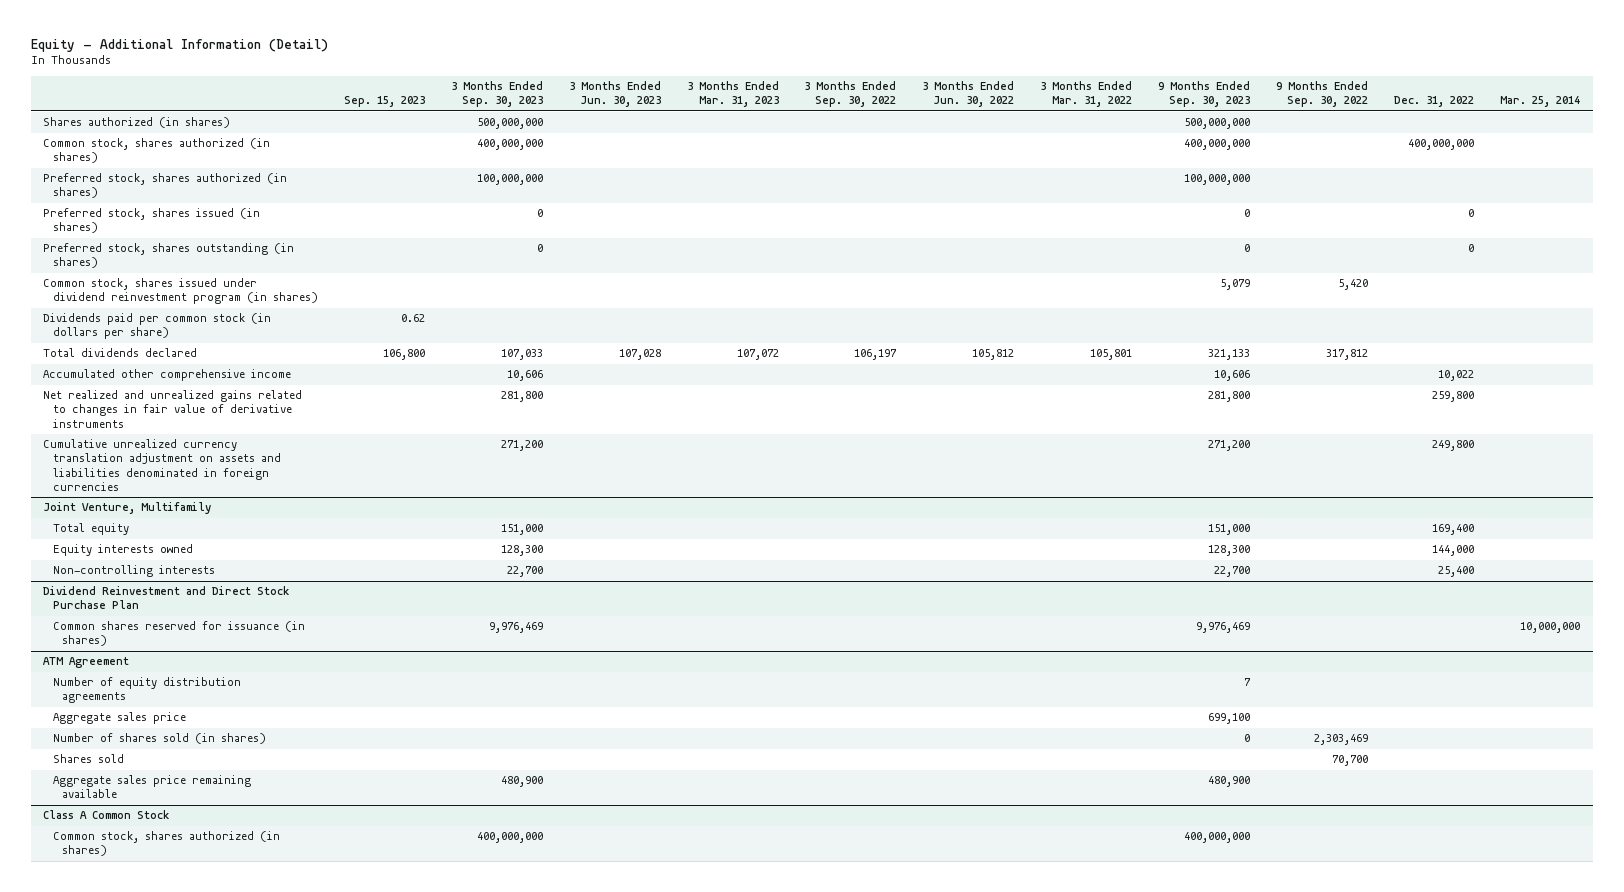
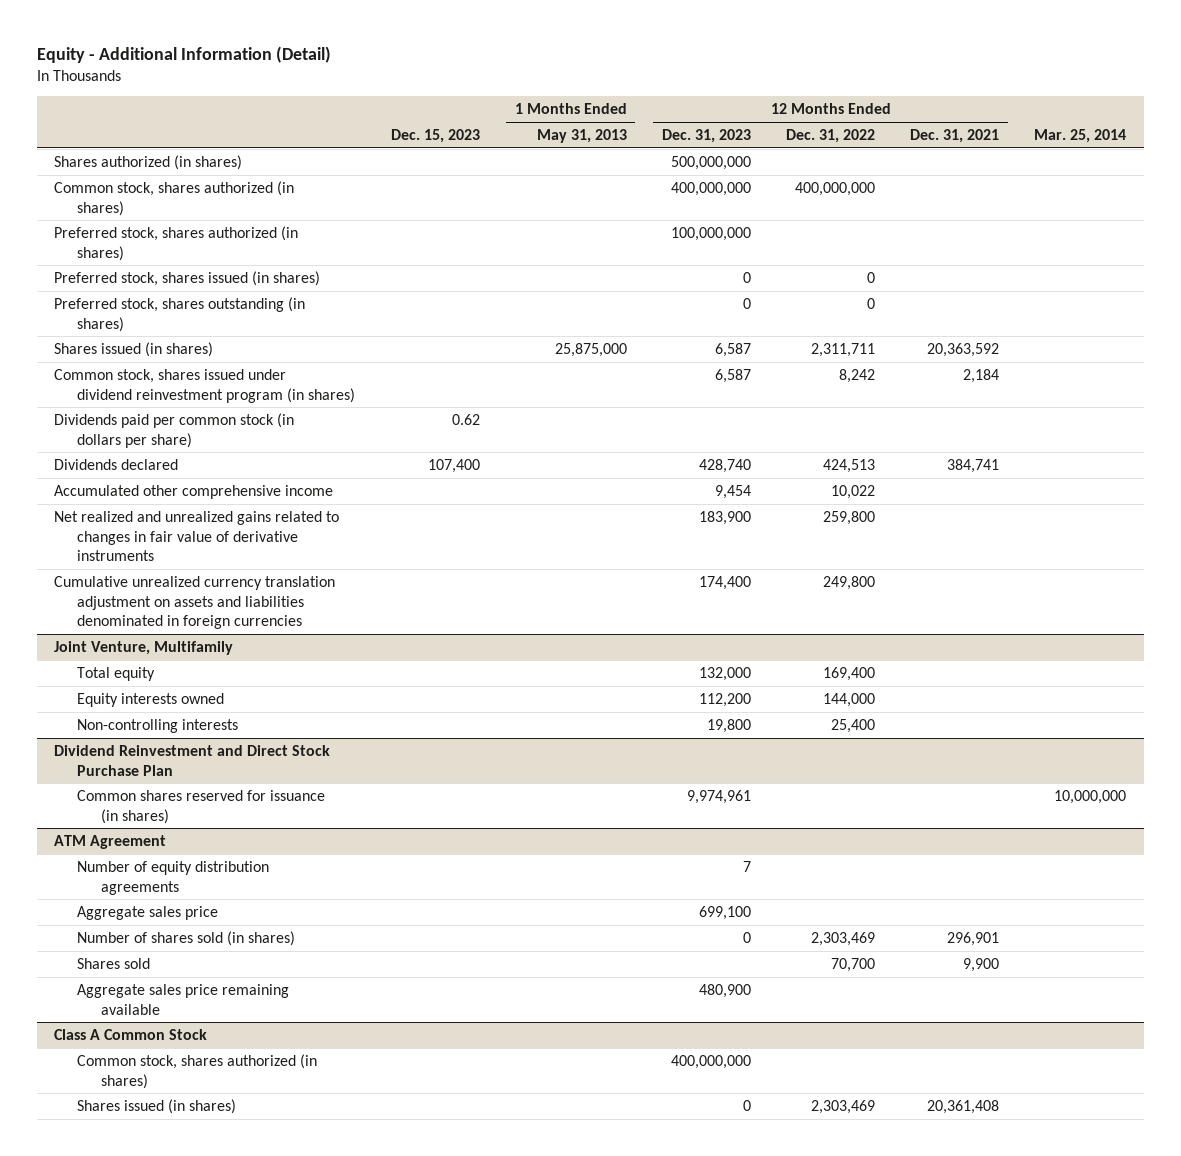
- | Sep. 15, 2023 | 3 Months Ended Sep. 30, 2023 | 3 Months Ended Jun. 30, 2023 | 3 Months Ended Mar. 31, 2023 | 3 Months Ended Sep. 30, 2022 | 3 Months Ended Jun. 30, 2022 | 3 Months Ended Mar. 31, 2022 | 9 Months Ended Sep. 30, 2023 | 9 Months Ended Sep. 30, 2022 | Dec. 31, 2022 | Mar. 25, 2014
+ | Dec. 15, 2023 | 1 Months Ended May 31, 2013 | 12 Months Ended Dec. 31, 2023 | 12 Months Ended Dec. 31, 2022 | 12 Months Ended Dec. 31, 2021 | Mar. 25, 2014
+ Shares issued (in shares) | | 25,875,000 | 6,587 | 2,311,711 | 20,363,592 |
- Total dividends declared | 106,800 | 107,033 | 107,028 | 107,072 | 106,197 | 105,812 | 105,801 | 321,133 | 317,812 | |
+ Dividends declared | 107,400 | | 428,740 | 424,513 | 384,741 |
@ Class A Common Stock
+ Shares issued (in shares) | | | 0 | 2,303,469 | 20,361,408 |

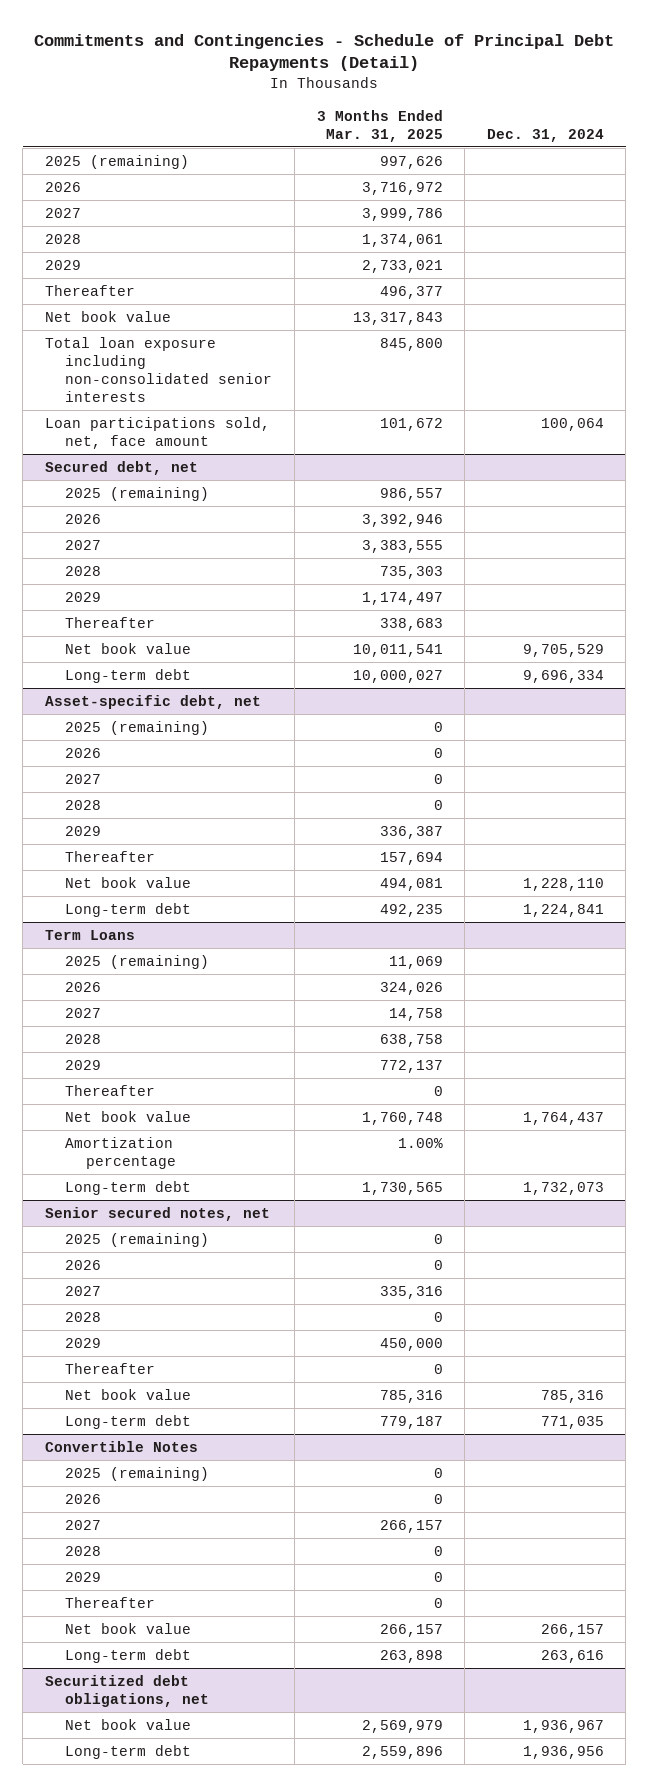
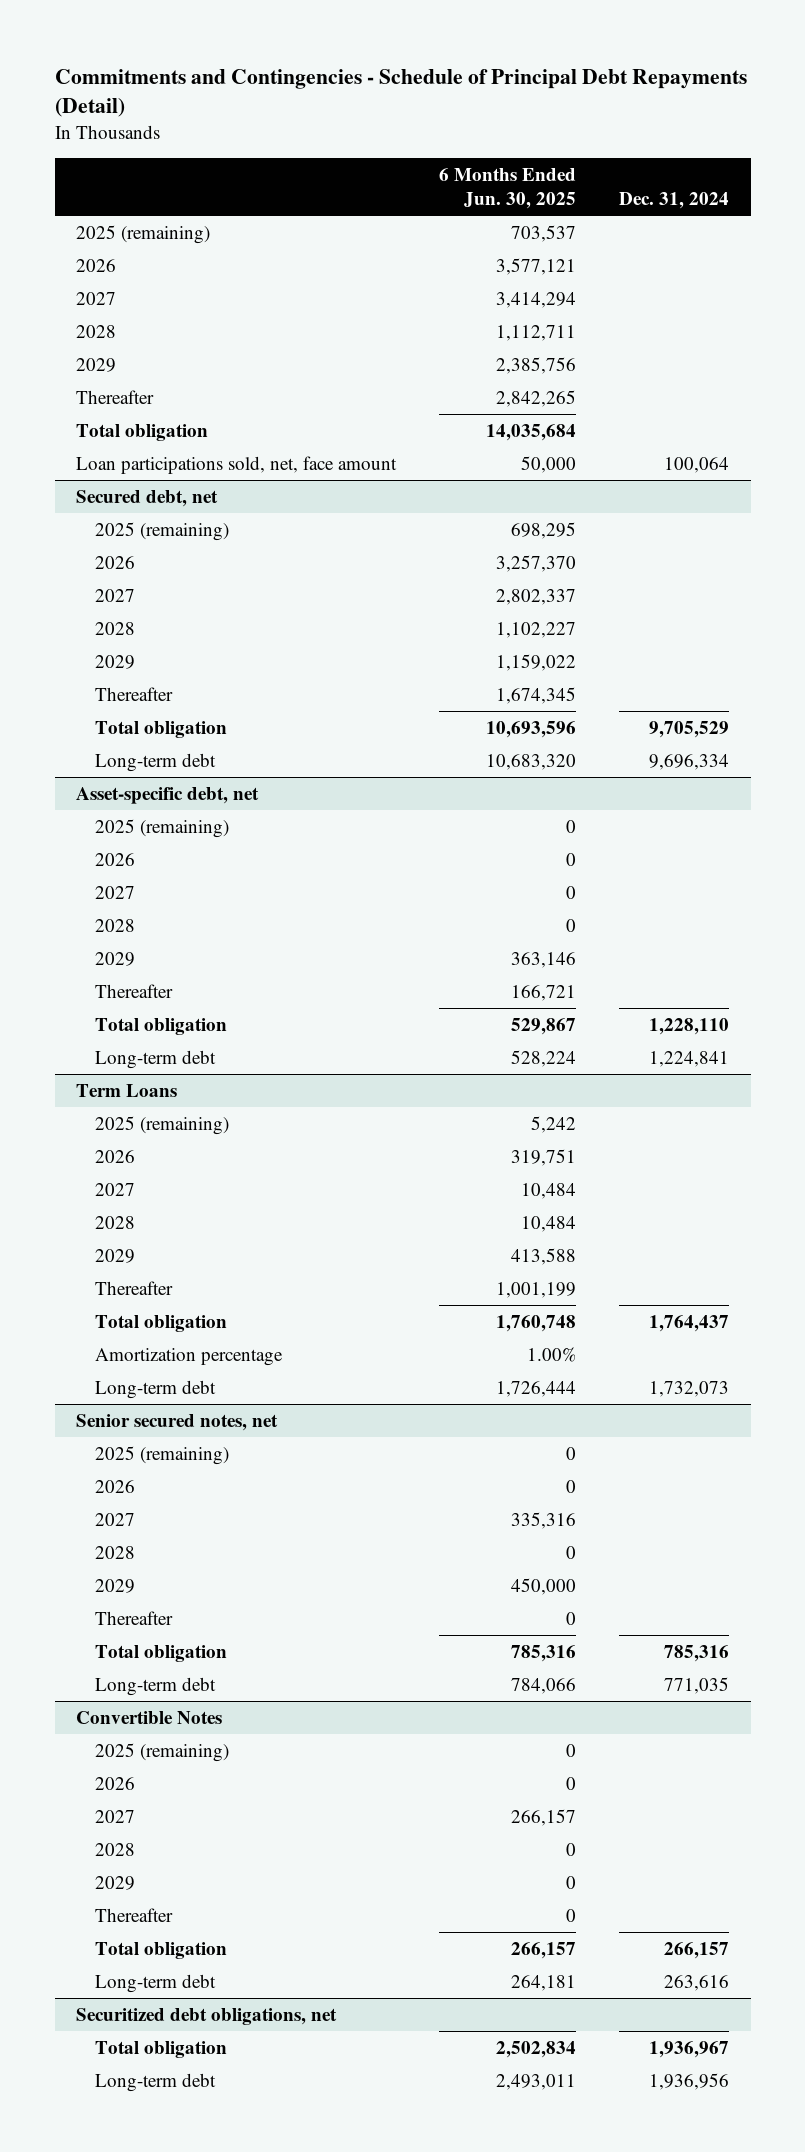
- | 3 Months Ended Mar. 31, 2025 | Dec. 31, 2024
+ | 6 Months Ended Jun. 30, 2025 | Dec. 31, 2024
- Net book value | 13,317,843 |
- Total loan exposure including non-consolidated senior interests | 845,800 |
+ Total obligation | 14,035,684 |
@ Secured debt, net
- Net book value | 10,011,541 | 9,705,529
+ Total obligation | 10,693,596 | 9,705,529
@ Asset-specific debt, net
- Net book value | 494,081 | 1,228,110
+ Total obligation | 529,867 | 1,228,110
@ Term Loans
- Net book value | 1,760,748 | 1,764,437
+ Total obligation | 1,760,748 | 1,764,437
@ Senior secured notes, net
- Net book value | 785,316 | 785,316
+ Total obligation | 785,316 | 785,316
@ Convertible Notes
- Net book value | 266,157 | 266,157
+ Total obligation | 266,157 | 266,157
@ Securitized debt obligations, net
- Net book value | 2,569,979 | 1,936,967
+ Total obligation | 2,502,834 | 1,936,967

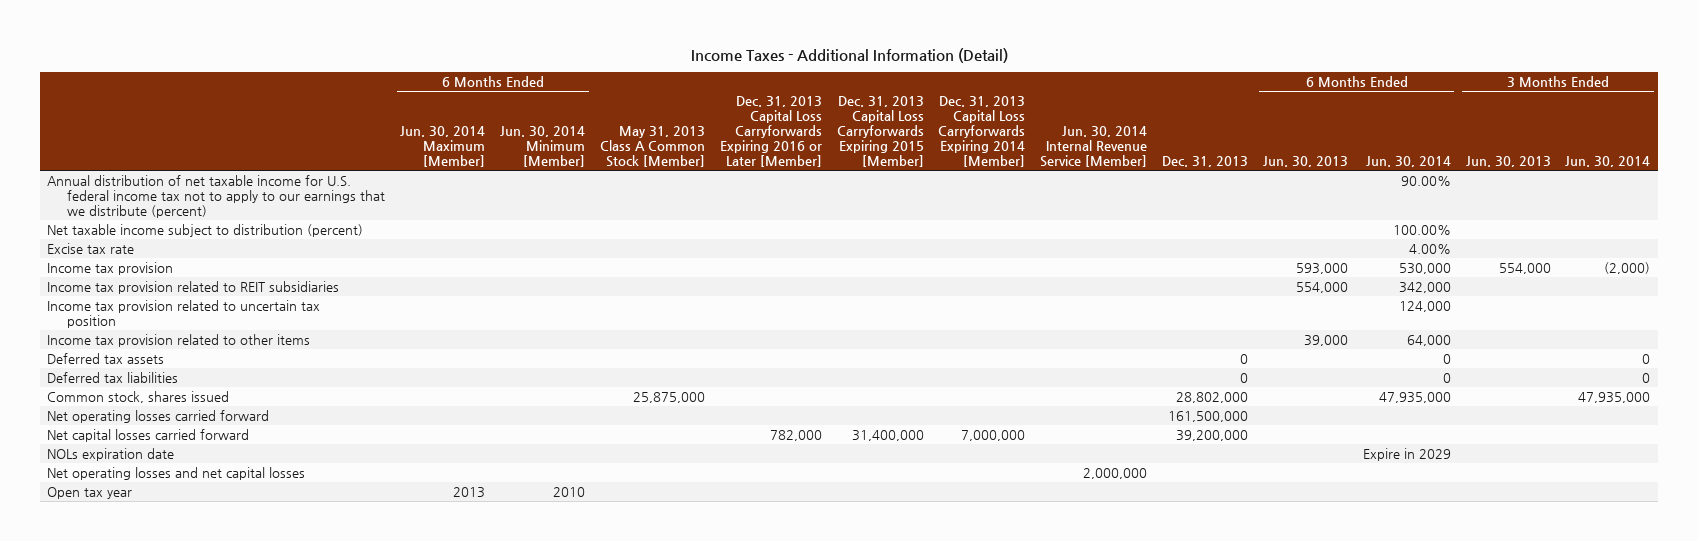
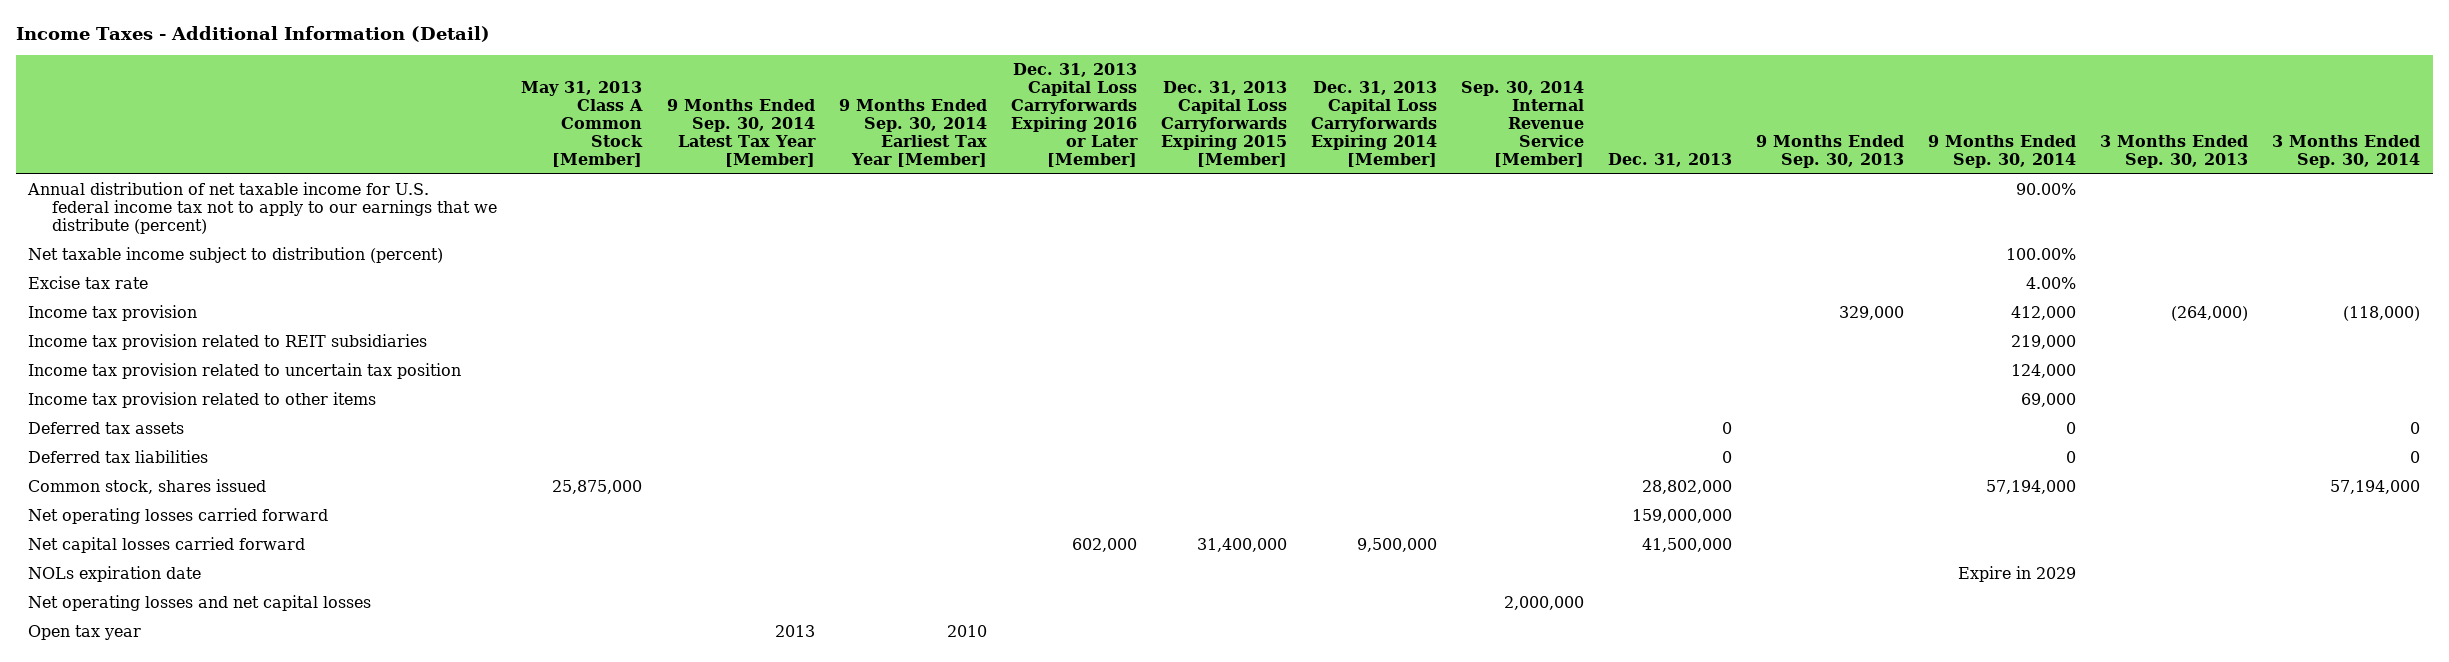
- | 6 Months Ended Jun. 30, 2014 Maximum [Member] | 6 Months Ended Jun. 30, 2014 Minimum [Member] | May 31, 2013 Class A Common Stock [Member] | Dec. 31, 2013 Capital Loss Carryforwards Expiring 2016 or Later [Member] | Dec. 31, 2013 Capital Loss Carryforwards Expiring 2015 [Member] | Dec. 31, 2013 Capital Loss Carryforwards Expiring 2014 [Member] | Jun. 30, 2014 Internal Revenue Service [Member] | Dec. 31, 2013 | 6 Months Ended Jun. 30, 2013 | 6 Months Ended Jun. 30, 2014 | 3 Months Ended Jun. 30, 2013 | 3 Months Ended Jun. 30, 2014
+ | May 31, 2013 Class A Common Stock [Member] | 9 Months Ended Sep. 30, 2014 Latest Tax Year [Member] | 9 Months Ended Sep. 30, 2014 Earliest Tax Year [Member] | Dec. 31, 2013 Capital Loss Carryforwards Expiring 2016 or Later [Member] | Dec. 31, 2013 Capital Loss Carryforwards Expiring 2015 [Member] | Dec. 31, 2013 Capital Loss Carryforwards Expiring 2014 [Member] | Sep. 30, 2014 Internal Revenue Service [Member] | Dec. 31, 2013 | 9 Months Ended Sep. 30, 2013 | 9 Months Ended Sep. 30, 2014 | 3 Months Ended Sep. 30, 2013 | 3 Months Ended Sep. 30, 2014
- Net operating losses carried forward | | | | | | | | 161,500,000 | | | |
- Net capital losses carried forward | | | | 782,000 | 31,400,000 | 7,000,000 | | 39,200,000 | | | |
+ Net operating losses carried forward | | | | | | | | 159,000,000 | | | |
+ Net capital losses carried forward | | | | 602,000 | 31,400,000 | 9,500,000 | | 41,500,000 | | | |

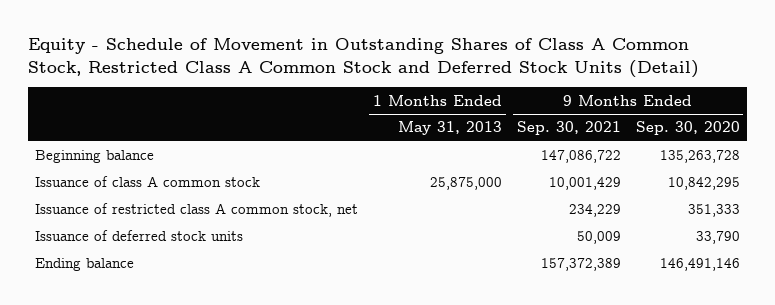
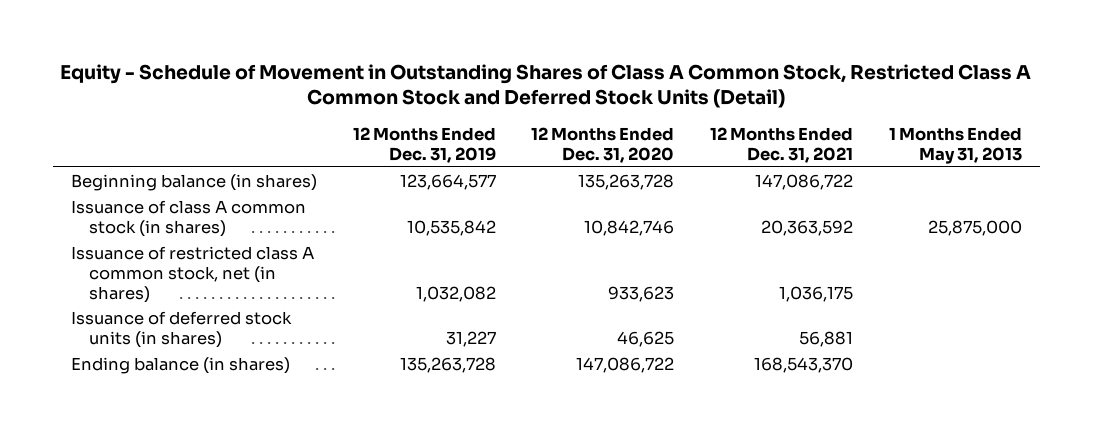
- | 1 Months Ended May 31, 2013 | 9 Months Ended Sep. 30, 2021 | 9 Months Ended Sep. 30, 2020
+ | 12 Months Ended Dec. 31, 2019 | 12 Months Ended Dec. 31, 2020 | 12 Months Ended Dec. 31, 2021 | 1 Months Ended May 31, 2013
- Beginning balance | | 147,086,722 | 135,263,728
- Issuance of class A common stock | 25,875,000 | 10,001,429 | 10,842,295
- Issuance of restricted class A common stock, net | | 234,229 | 351,333
- Issuance of deferred stock units | | 50,009 | 33,790
- Ending balance | | 157,372,389 | 146,491,146
+ Beginning balance (in shares) | 123,664,577 | 135,263,728 | 147,086,722 |
+ Issuance of class A common stock (in shares) | 10,535,842 | 10,842,746 | 20,363,592 | 25,875,000
+ Issuance of restricted class A common stock, net (in shares) | 1,032,082 | 933,623 | 1,036,175 |
+ Issuance of deferred stock units (in shares) | 31,227 | 46,625 | 56,881 |
+ Ending balance (in shares) | 135,263,728 | 147,086,722 | 168,543,370 |

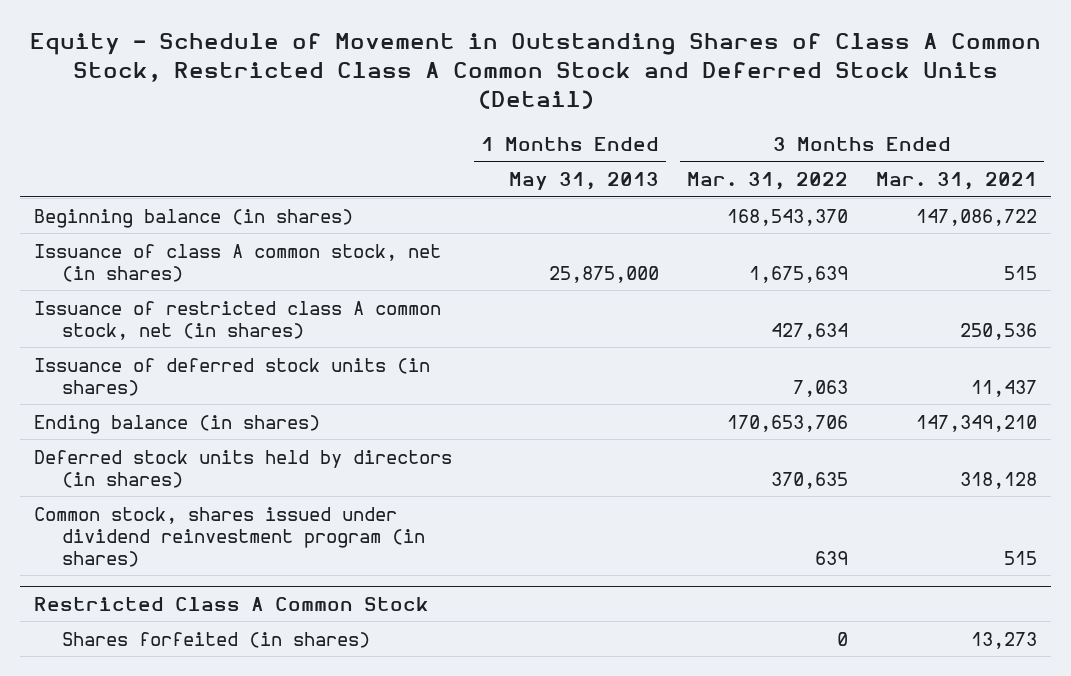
- | 12 Months Ended Dec. 31, 2019 | 12 Months Ended Dec. 31, 2020 | 12 Months Ended Dec. 31, 2021 | 1 Months Ended May 31, 2013
+ | 1 Months Ended May 31, 2013 | 3 Months Ended Mar. 31, 2022 | 3 Months Ended Mar. 31, 2021
- Issuance of class A common stock (in shares) | 10,535,842 | 10,842,746 | 20,363,592 | 25,875,000
+ Issuance of class A common stock, net (in shares) | 25,875,000 | 1,675,639 | 515
+ Deferred stock units held by directors (in shares) | | 370,635 | 318,128
+ Common stock, shares issued under dividend reinvestment program (in shares) | | 639 | 515
+ Restricted Class A Common Stock
+ Shares forfeited (in shares) | | 0 | 13,273

